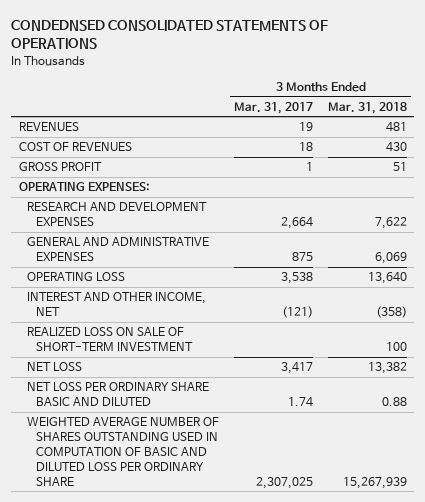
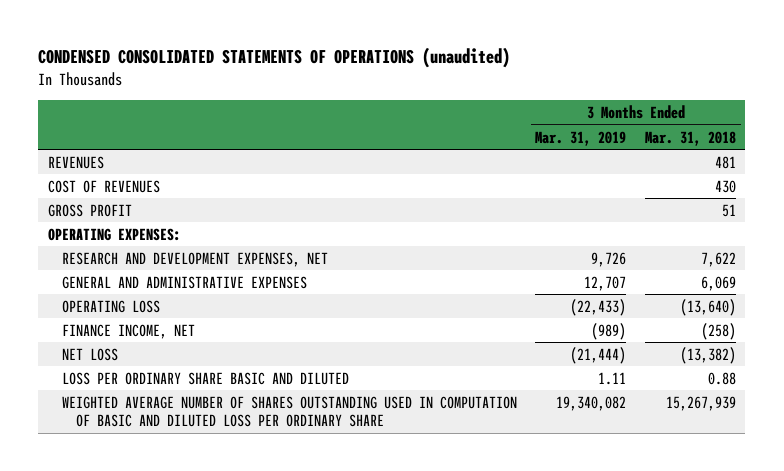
- CONDEDNSED CONSOLIDATED STATEMENTS OF OPERATIONS
+ CONDENSED CONSOLIDATED STATEMENTS OF OPERATIONS (unaudited)
- | 3 Months Ended Mar. 31, 2017 | 3 Months Ended Mar. 31, 2018
+ | 3 Months Ended Mar. 31, 2019 | 3 Months Ended Mar. 31, 2018
- RESEARCH AND DEVELOPMENT EXPENSES | 2,664 | 7,622
+ RESEARCH AND DEVELOPMENT EXPENSES, NET | 9,726 | 7,622
- OPERATING LOSS | 3,538 | 13,640
- INTEREST AND OTHER INCOME, NET | (121) | (358)
- REALIZED LOSS ON SALE OF SHORT-TERM INVESTMENT | | 100
- NET LOSS | 3,417 | 13,382
- NET LOSS PER ORDINARY SHARE BASIC AND DILUTED | 1.74 | 0.88
+ OPERATING LOSS | (22,433) | (13,640)
+ FINANCE INCOME, NET | (989) | (258)
+ NET LOSS | (21,444) | (13,382)
+ LOSS PER ORDINARY SHARE BASIC AND DILUTED | 1.11 | 0.88

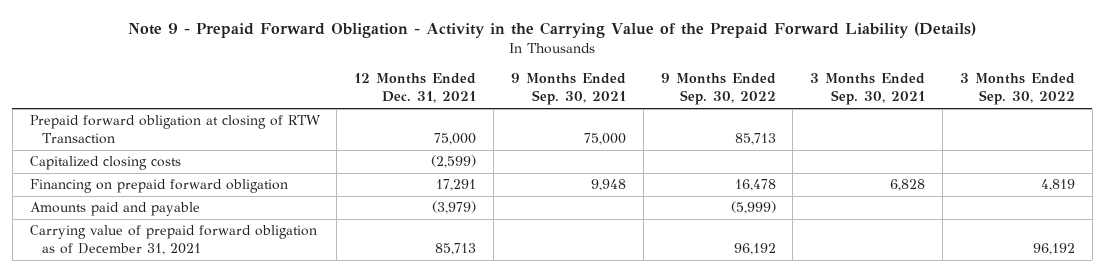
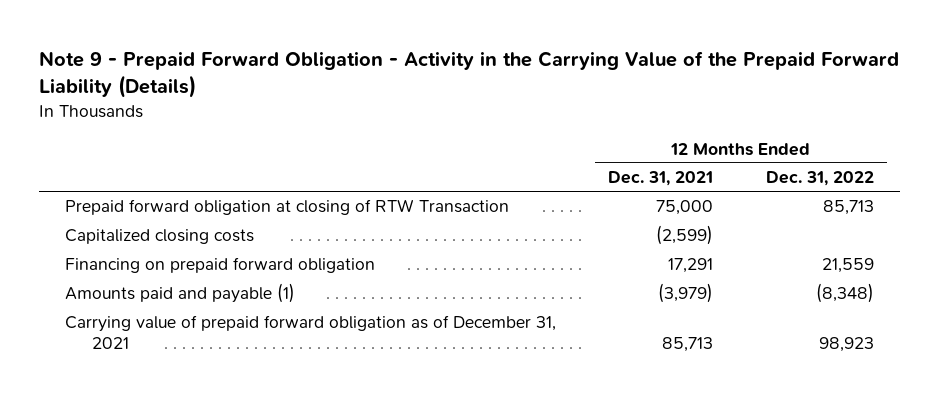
- | 12 Months Ended Dec. 31, 2021 | 9 Months Ended Sep. 30, 2021 | 9 Months Ended Sep. 30, 2022 | 3 Months Ended Sep. 30, 2021 | 3 Months Ended Sep. 30, 2022
+ | 12 Months Ended Dec. 31, 2021 | 12 Months Ended Dec. 31, 2022
- Amounts paid and payable | (3,979) | | (5,999) | |
+ Amounts paid and payable (1) | (3,979) | (8,348)

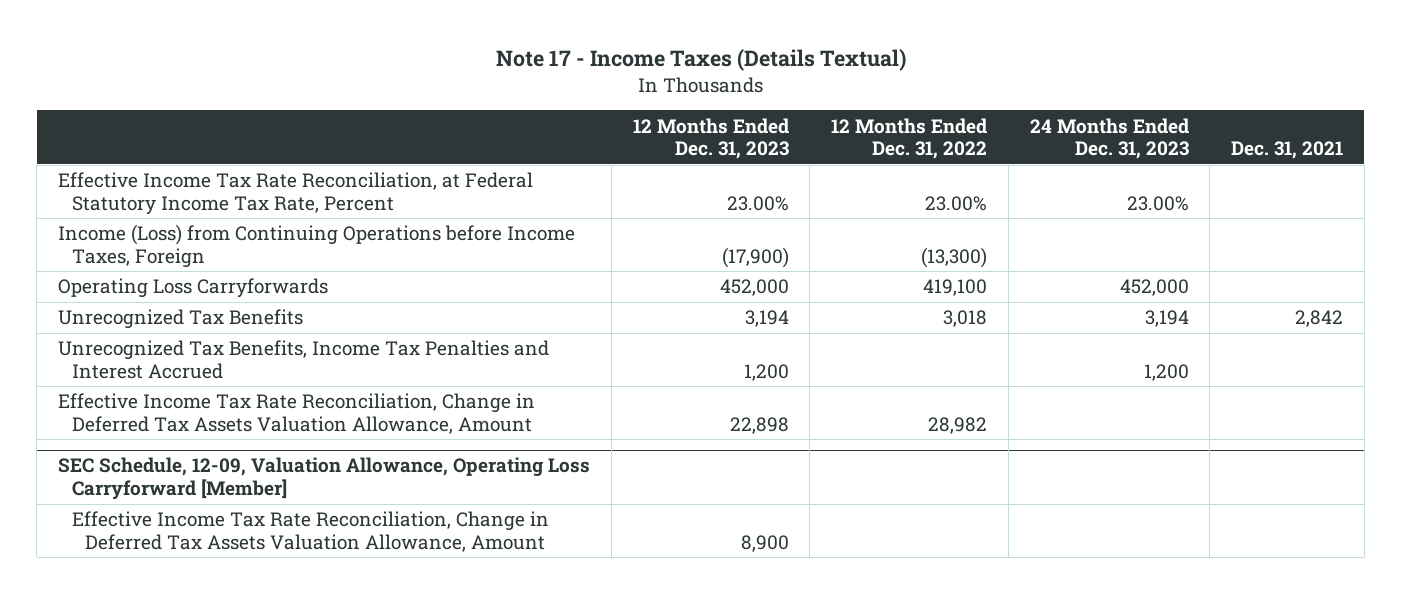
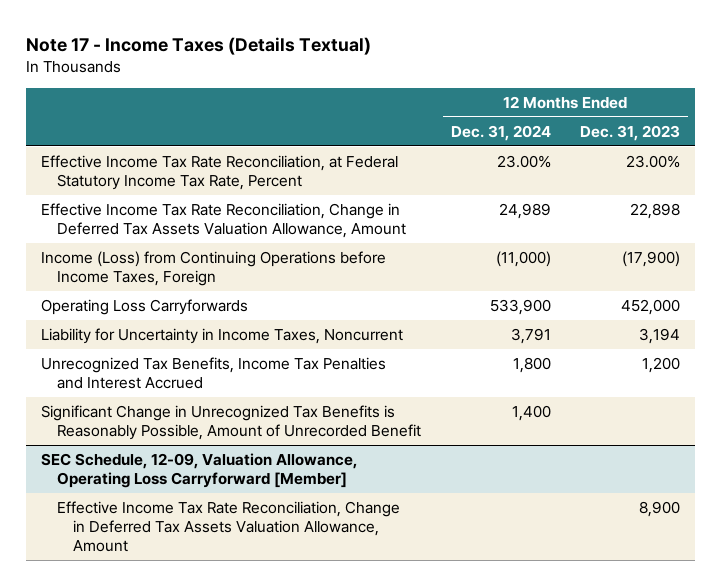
- | 12 Months Ended Dec. 31, 2023 | 12 Months Ended Dec. 31, 2022 | 24 Months Ended Dec. 31, 2023 | Dec. 31, 2021
+ | 12 Months Ended Dec. 31, 2024 | 12 Months Ended Dec. 31, 2023
moved up: Effective Income Tax Rate Reconciliation, Change in Deferred Tax Assets Valuation Allowance, Amount | 24,989 | 22,898
- Unrecognized Tax Benefits | 3,194 | 3,018 | 3,194 | 2,842
+ Liability for Uncertainty in Income Taxes, Noncurrent | 3,791 | 3,194
+ Significant Change in Unrecognized Tax Benefits is Reasonably Possible, Amount of Unrecorded Benefit | 1,400 |

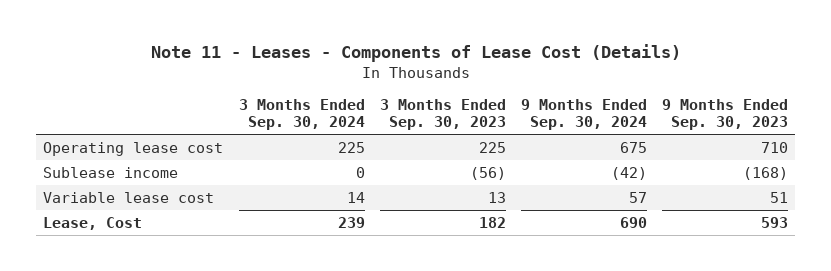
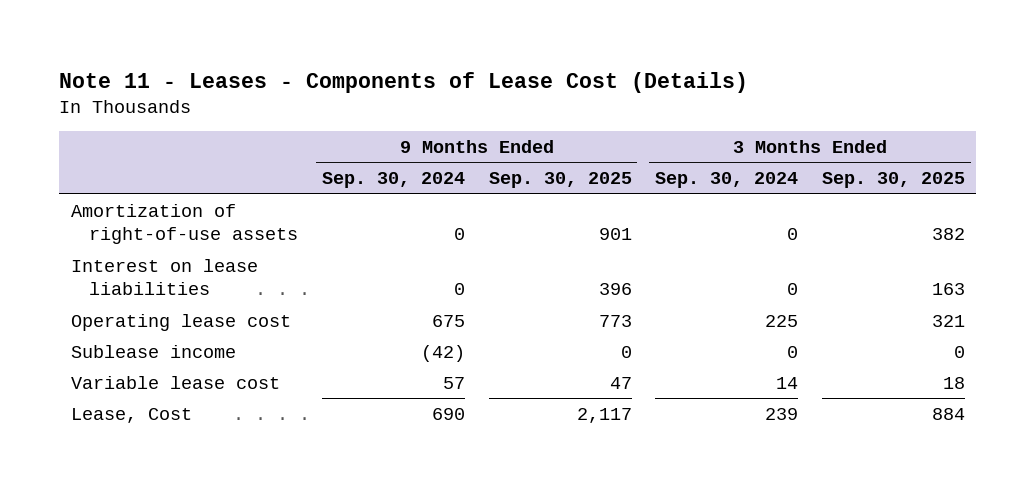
- | 3 Months Ended Sep. 30, 2024 | 3 Months Ended Sep. 30, 2023 | 9 Months Ended Sep. 30, 2024 | 9 Months Ended Sep. 30, 2023
+ | 9 Months Ended Sep. 30, 2024 | 9 Months Ended Sep. 30, 2025 | 3 Months Ended Sep. 30, 2024 | 3 Months Ended Sep. 30, 2025
+ Amortization of right-of-use assets | 0 | 901 | 0 | 382
+ Interest on lease liabilities | 0 | 396 | 0 | 163

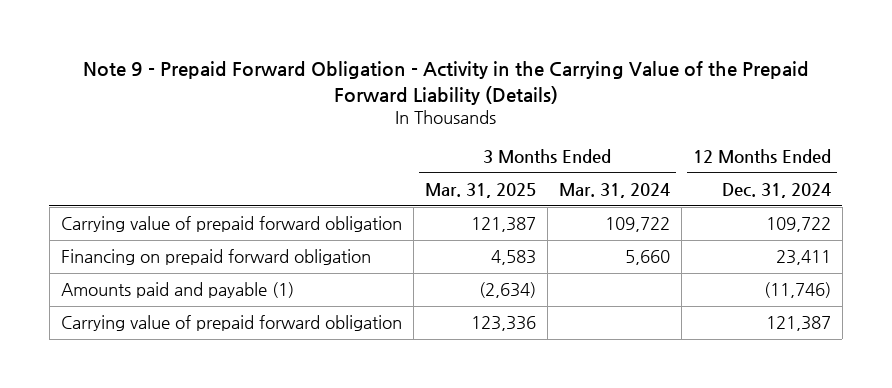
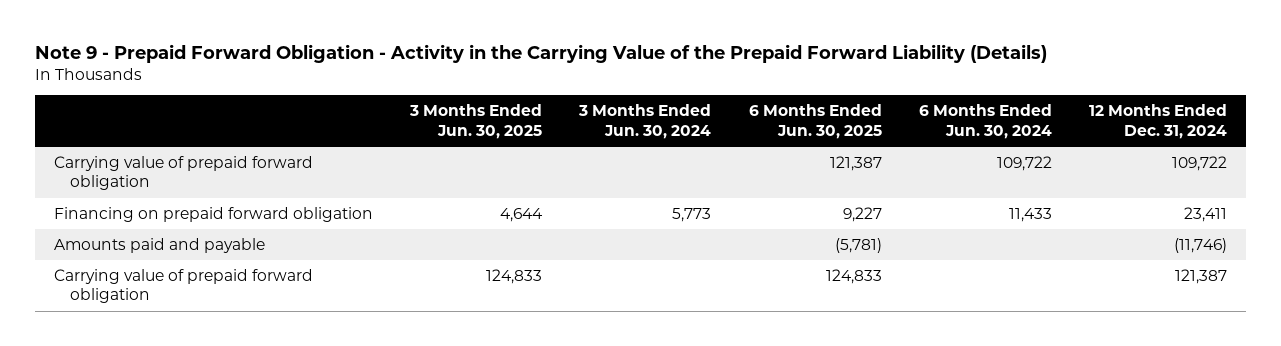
- | 3 Months Ended Mar. 31, 2025 | 3 Months Ended Mar. 31, 2024 | 12 Months Ended Dec. 31, 2024
+ | 3 Months Ended Jun. 30, 2025 | 3 Months Ended Jun. 30, 2024 | 6 Months Ended Jun. 30, 2025 | 6 Months Ended Jun. 30, 2024 | 12 Months Ended Dec. 31, 2024
- Amounts paid and payable (1) | (2,634) | | (11,746)
+ Amounts paid and payable | | | (5,781) | | (11,746)

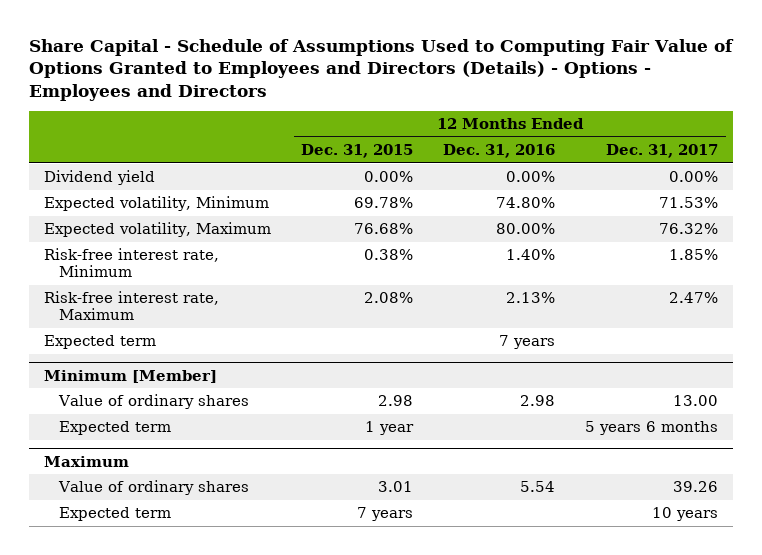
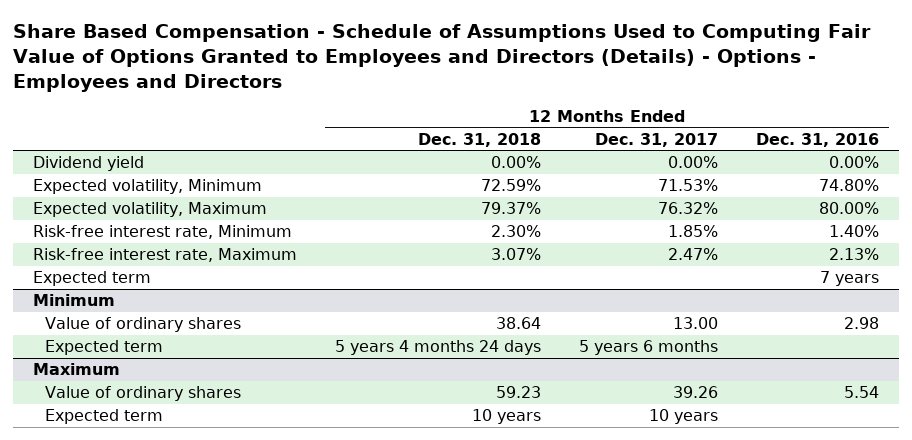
- Share Capital - Schedule of Assumptions Used to Computing Fair Value of Options Granted to Employees and Directors (Details) - Options - Employees and Directors
+ Share Based Compensation - Schedule of Assumptions Used to Computing Fair Value of Options Granted to Employees and Directors (Details) - Options - Employees and Directors
- | 12 Months Ended Dec. 31, 2015 | 12 Months Ended Dec. 31, 2016 | 12 Months Ended Dec. 31, 2017
+ | 12 Months Ended Dec. 31, 2018 | 12 Months Ended Dec. 31, 2017 | 12 Months Ended Dec. 31, 2016
- Minimum [Member]
+ Minimum

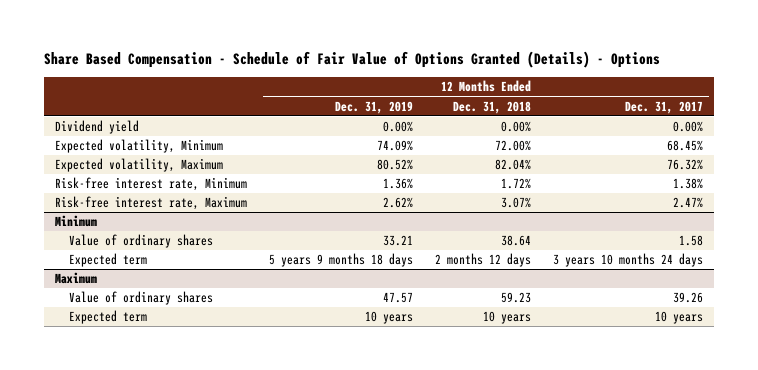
- Share Based Compensation - Schedule of Assumptions Used to Computing Fair Value of Options Granted to Employees and Directors (Details) - Options - Employees and Directors
+ Share Based Compensation - Schedule of Fair Value of Options Granted (Details) - Options
- | 12 Months Ended Dec. 31, 2018 | 12 Months Ended Dec. 31, 2017 | 12 Months Ended Dec. 31, 2016
+ | 12 Months Ended Dec. 31, 2019 | 12 Months Ended Dec. 31, 2018 | 12 Months Ended Dec. 31, 2017
- Expected volatility, Minimum | 72.59% | 71.53% | 74.80%
- Expected volatility, Maximum | 79.37% | 76.32% | 80.00%
- Risk-free interest rate, Minimum | 2.30% | 1.85% | 1.40%
+ Expected volatility, Minimum | 74.09% | 72.00% | 68.45%
+ Expected volatility, Maximum | 80.52% | 82.04% | 76.32%
+ Risk-free interest rate, Minimum | 1.36% | 1.72% | 1.38%
- Expected term | | | 7 years
@ Minimum
- Value of ordinary shares | 38.64 | 13.00 | 2.98
- Expected term | 5 years 4 months 24 days | 5 years 6 months |
+ Value of ordinary shares | 33.21 | 38.64 | 1.58
+ Expected term | 5 years 9 months 18 days | 2 months 12 days | 3 years 10 months 24 days

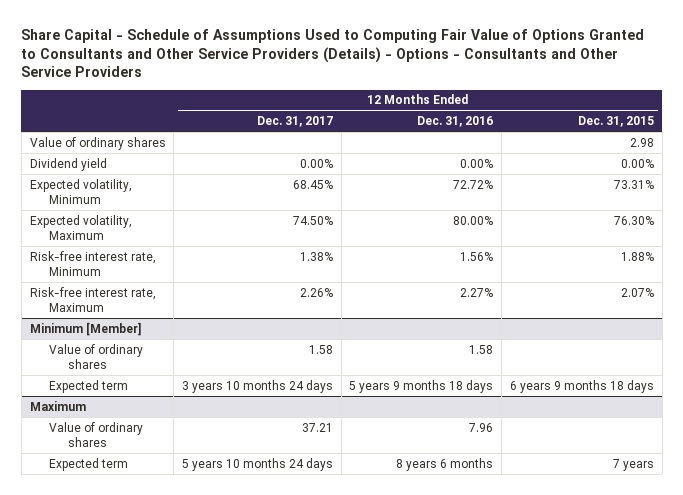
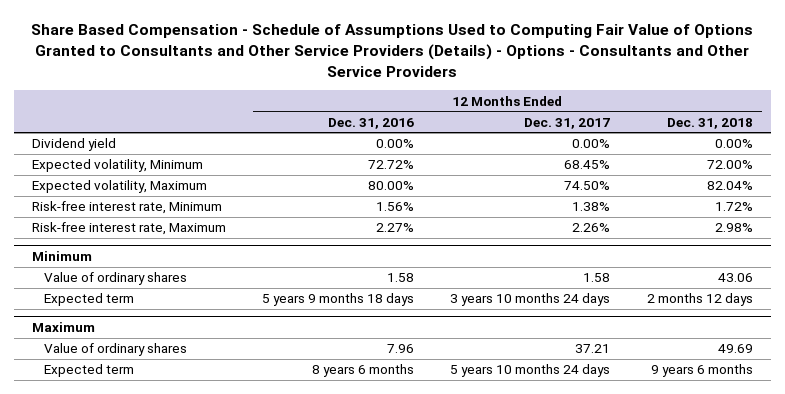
- Share Capital - Schedule of Assumptions Used to Computing Fair Value of Options Granted to Consultants and Other Service Providers (Details) - Options - Consultants and Other Service Providers
+ Share Based Compensation - Schedule of Assumptions Used to Computing Fair Value of Options Granted to Consultants and Other Service Providers (Details) - Options - Consultants and Other Service Providers
- | 12 Months Ended Dec. 31, 2017 | 12 Months Ended Dec. 31, 2016 | 12 Months Ended Dec. 31, 2015
+ | 12 Months Ended Dec. 31, 2016 | 12 Months Ended Dec. 31, 2017 | 12 Months Ended Dec. 31, 2018
- Value of ordinary shares | | | 2.98
- Minimum [Member]
+ Minimum

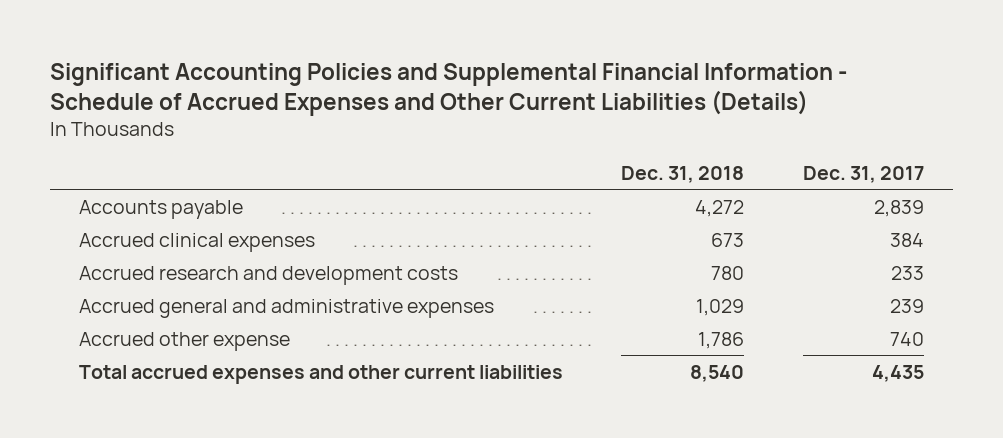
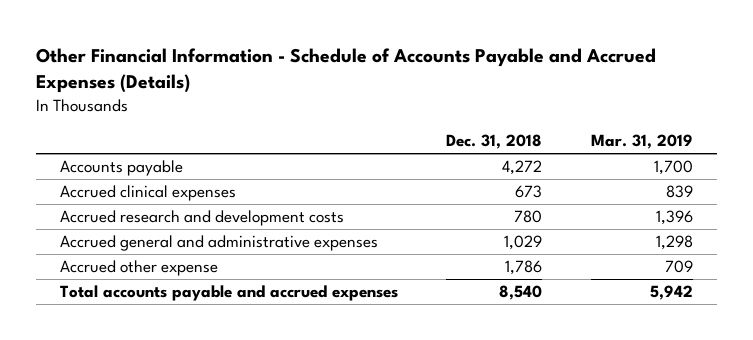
- Significant Accounting Policies and Supplemental Financial Information - Schedule of Accrued Expenses and Other Current Liabilities (Details)
+ Other Financial Information - Schedule of Accounts Payable and Accrued Expenses (Details)
- | Dec. 31, 2018 | Dec. 31, 2017
+ | Dec. 31, 2018 | Mar. 31, 2019
- Total accrued expenses and other current liabilities | 8,540 | 4,435
+ Total accounts payable and accrued expenses | 8,540 | 5,942

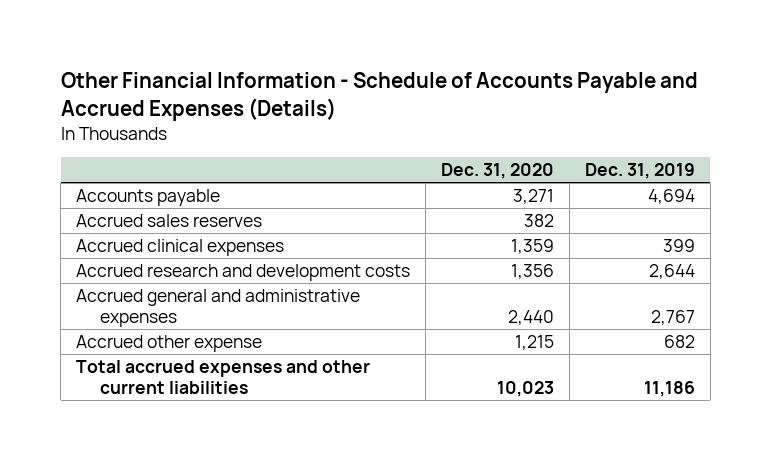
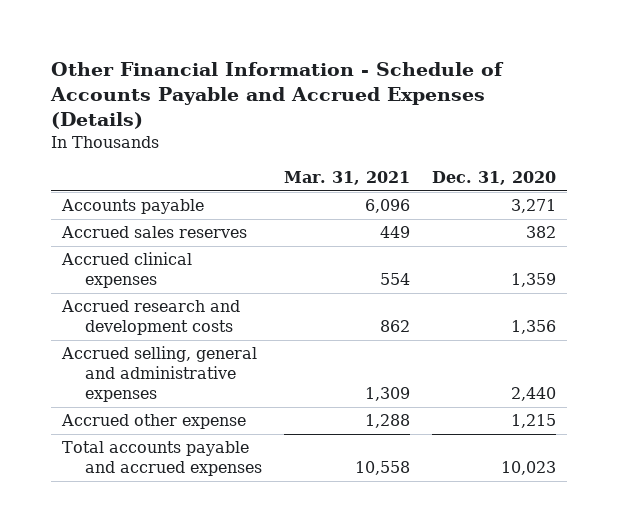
- | Dec. 31, 2020 | Dec. 31, 2019
+ | Mar. 31, 2021 | Dec. 31, 2020
- Accrued general and administrative expenses | 2,440 | 2,767
+ Accrued selling, general and administrative expenses | 1,309 | 2,440
- Total accrued expenses and other current liabilities | 10,023 | 11,186
+ Total accounts payable and accrued expenses | 10,558 | 10,023

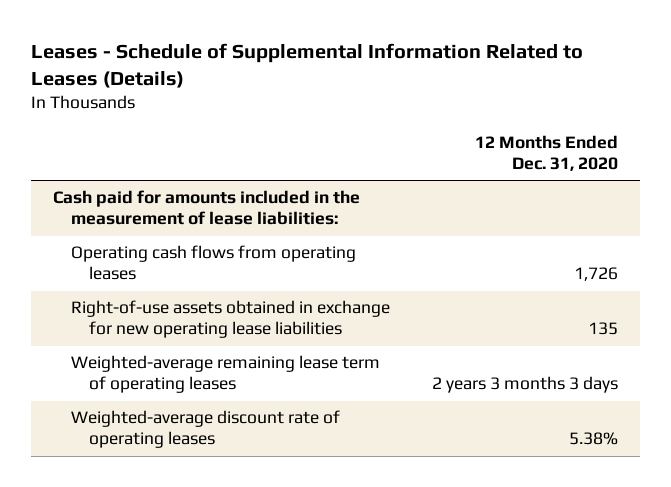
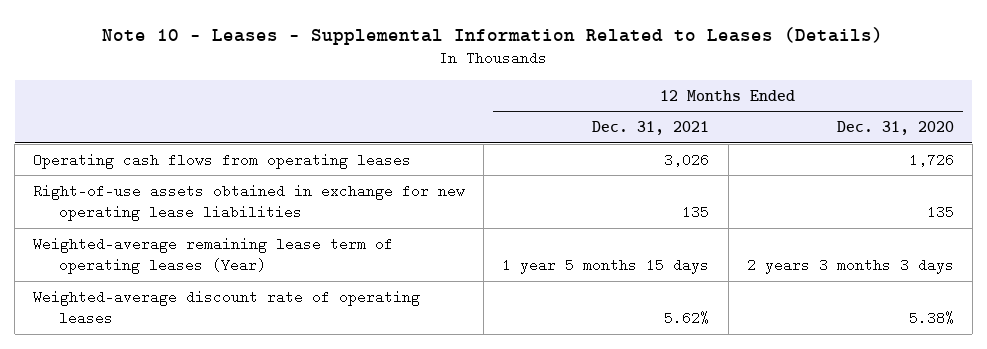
- Leases - Schedule of Supplemental Information Related to Leases (Details)
+ Note 10 - Leases - Supplemental Information Related to Leases (Details)
- | 12 Months Ended Dec. 31, 2020
+ | 12 Months Ended Dec. 31, 2021 | 12 Months Ended Dec. 31, 2020
- Cash paid for amounts included in the measurement of lease liabilities:
- Weighted-average remaining lease term of operating leases | 2 years 3 months 3 days
+ Weighted-average remaining lease term of operating leases (Year) | 1 year 5 months 15 days | 2 years 3 months 3 days

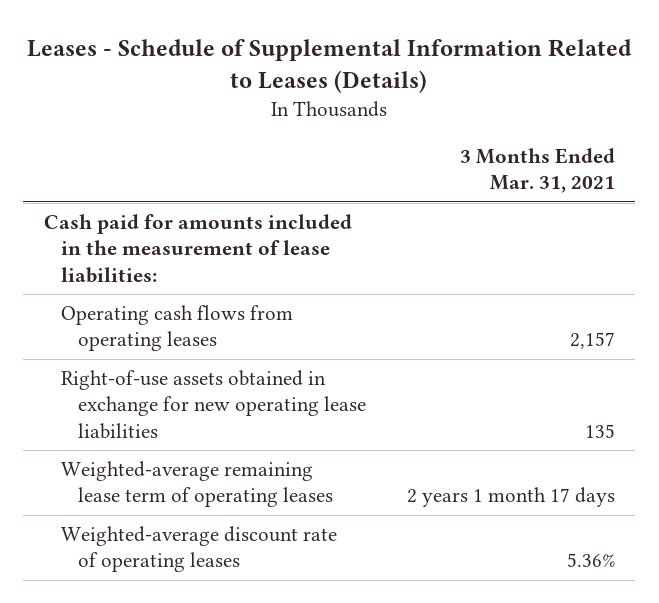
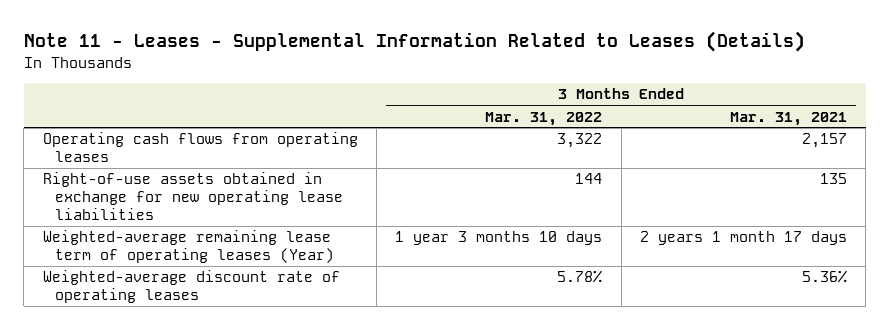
- Leases - Schedule of Supplemental Information Related to Leases (Details)
+ Note 11 - Leases - Supplemental Information Related to Leases (Details)
- | 3 Months Ended Mar. 31, 2021
+ | 3 Months Ended Mar. 31, 2022 | 3 Months Ended Mar. 31, 2021
- Cash paid for amounts included in the measurement of lease liabilities:
- Weighted-average remaining lease term of operating leases | 2 years 1 month 17 days
+ Weighted-average remaining lease term of operating leases (Year) | 1 year 3 months 10 days | 2 years 1 month 17 days

